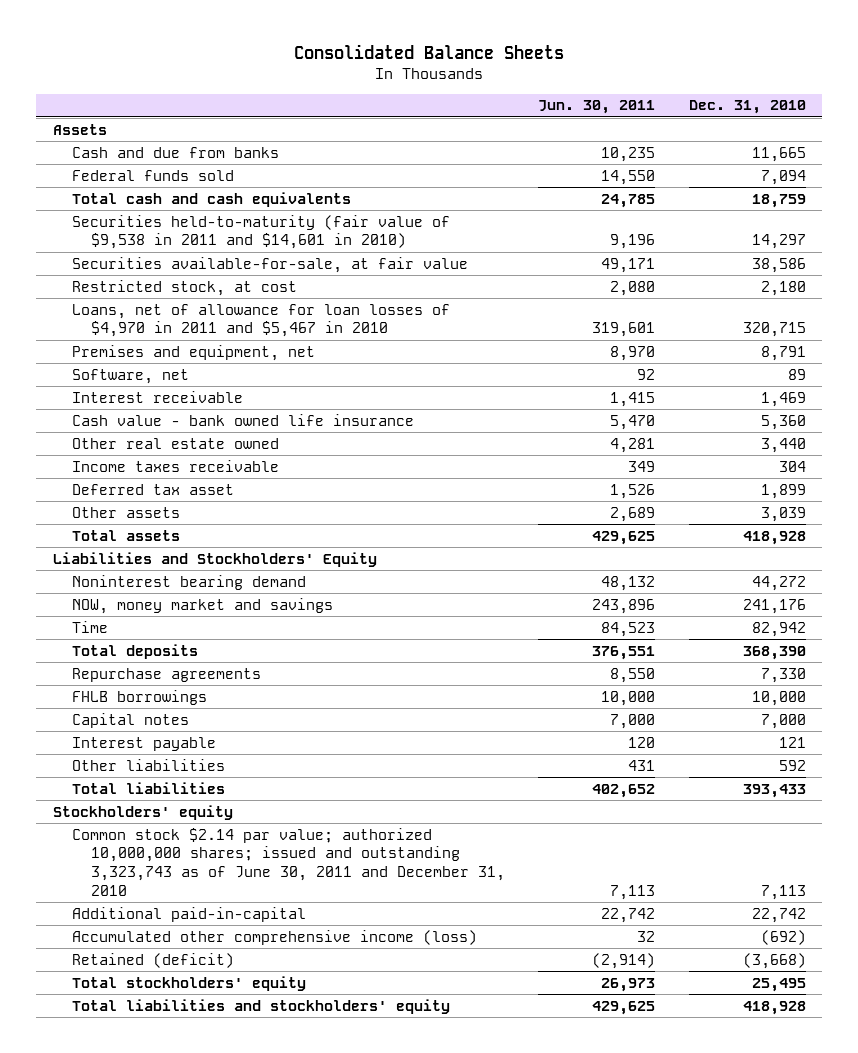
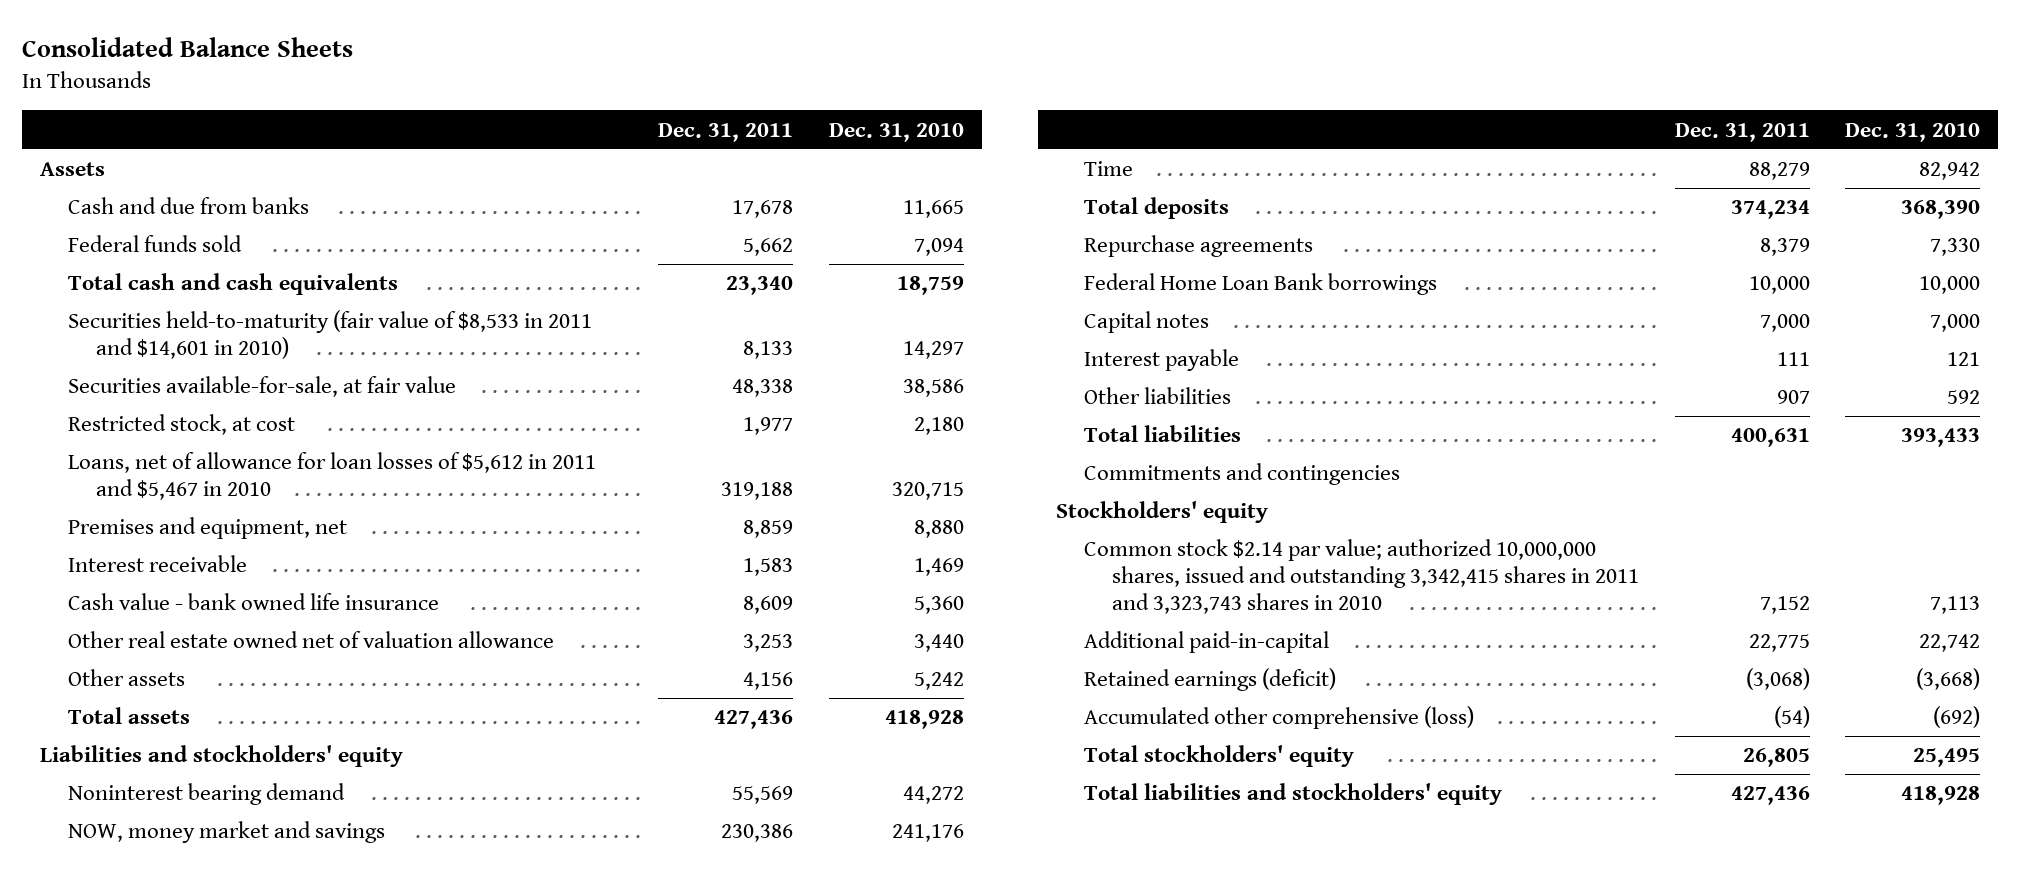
- | Jun. 30, 2011 | Dec. 31, 2010
+ | Dec. 31, 2011 | Dec. 31, 2010
- Securities held-to-maturity (fair value of $9,538 in 2011 and $14,601 in 2010) | 9,196 | 14,297
+ Securities held-to-maturity (fair value of $8,533 in 2011 and $14,601 in 2010) | 8,133 | 14,297
- Loans, net of allowance for loan losses of $4,970 in 2011 and $5,467 in 2010 | 319,601 | 320,715
- Premises and equipment, net | 8,970 | 8,791
- Software, net | 92 | 89
+ Loans, net of allowance for loan losses of $5,612 in 2011 and $5,467 in 2010 | 319,188 | 320,715
+ Premises and equipment, net | 8,859 | 8,880
- Other real estate owned | 4,281 | 3,440
- Income taxes receivable | 349 | 304
- Deferred tax asset | 1,526 | 1,899
- Other assets | 2,689 | 3,039
+ Other real estate owned net of valuation allowance | 3,253 | 3,440
+ Other assets | 4,156 | 5,242
- Liabilities and Stockholders' Equity
+ Liabilities and stockholders' equity
- FHLB borrowings | 10,000 | 10,000
+ Federal Home Loan Bank borrowings | 10,000 | 10,000
+ Commitments and contingencies
- Common stock $2.14 par value; authorized 10,000,000 shares; issued and outstanding 3,323,743 as of June 30, 2011 and December 31, 2010 | 7,113 | 7,113
+ Common stock $2.14 par value; authorized 10,000,000 shares, issued and outstanding 3,342,415 shares in 2011 and 3,323,743 shares in 2010 | 7,152 | 7,113
- Accumulated other comprehensive income (loss) | 32 | (692)
- Retained (deficit) | (2,914) | (3,668)
+ Retained earnings (deficit) | (3,068) | (3,668)
+ Accumulated other comprehensive (loss) | (54) | (692)

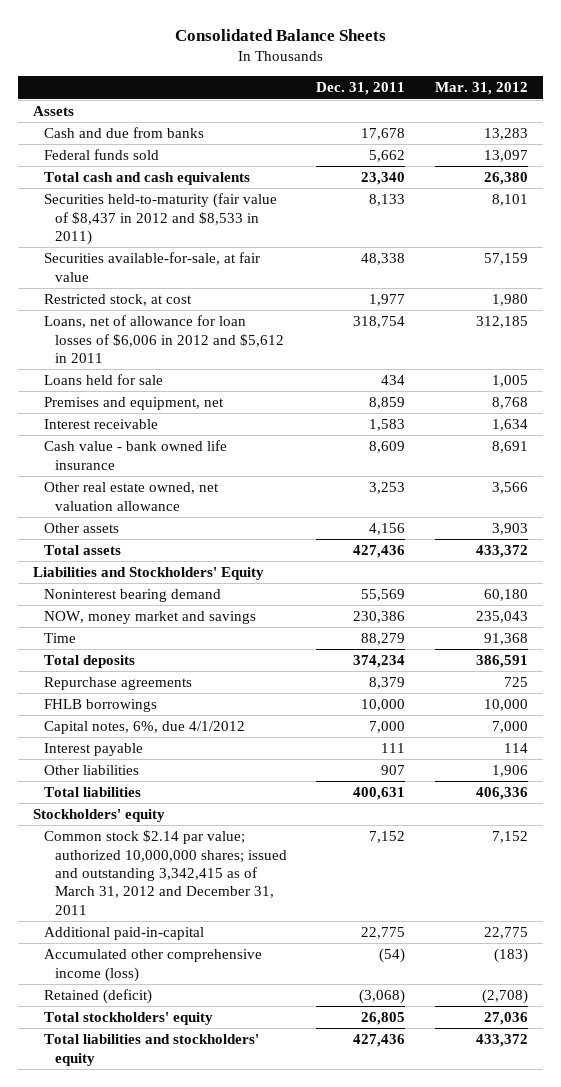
- | Dec. 31, 2011 | Dec. 31, 2010
+ | Dec. 31, 2011 | Mar. 31, 2012
- Securities held-to-maturity (fair value of $8,533 in 2011 and $14,601 in 2010) | 8,133 | 14,297
+ Securities held-to-maturity (fair value of $8,437 in 2012 and $8,533 in 2011) | 8,133 | 8,101
- Loans, net of allowance for loan losses of $5,612 in 2011 and $5,467 in 2010 | 319,188 | 320,715
+ Loans, net of allowance for loan losses of $6,006 in 2012 and $5,612 in 2011 | 318,754 | 312,185
+ Loans held for sale | 434 | 1,005
- Other real estate owned net of valuation allowance | 3,253 | 3,440
+ Other real estate owned, net valuation allowance | 3,253 | 3,566
- Liabilities and stockholders' equity
+ Liabilities and Stockholders' Equity
- Federal Home Loan Bank borrowings | 10,000 | 10,000
- Capital notes | 7,000 | 7,000
+ FHLB borrowings | 10,000 | 10,000
+ Capital notes, 6%, due 4/1/2012 | 7,000 | 7,000
- Commitments and contingencies
- Common stock $2.14 par value; authorized 10,000,000 shares, issued and outstanding 3,342,415 shares in 2011 and 3,323,743 shares in 2010 | 7,152 | 7,113
+ Common stock $2.14 par value; authorized 10,000,000 shares; issued and outstanding 3,342,415 as of March 31, 2012 and December 31, 2011 | 7,152 | 7,152
- Retained earnings (deficit) | (3,068) | (3,668)
- Accumulated other comprehensive (loss) | (54) | (692)
+ Accumulated other comprehensive income (loss) | (54) | (183)
+ Retained (deficit) | (3,068) | (2,708)

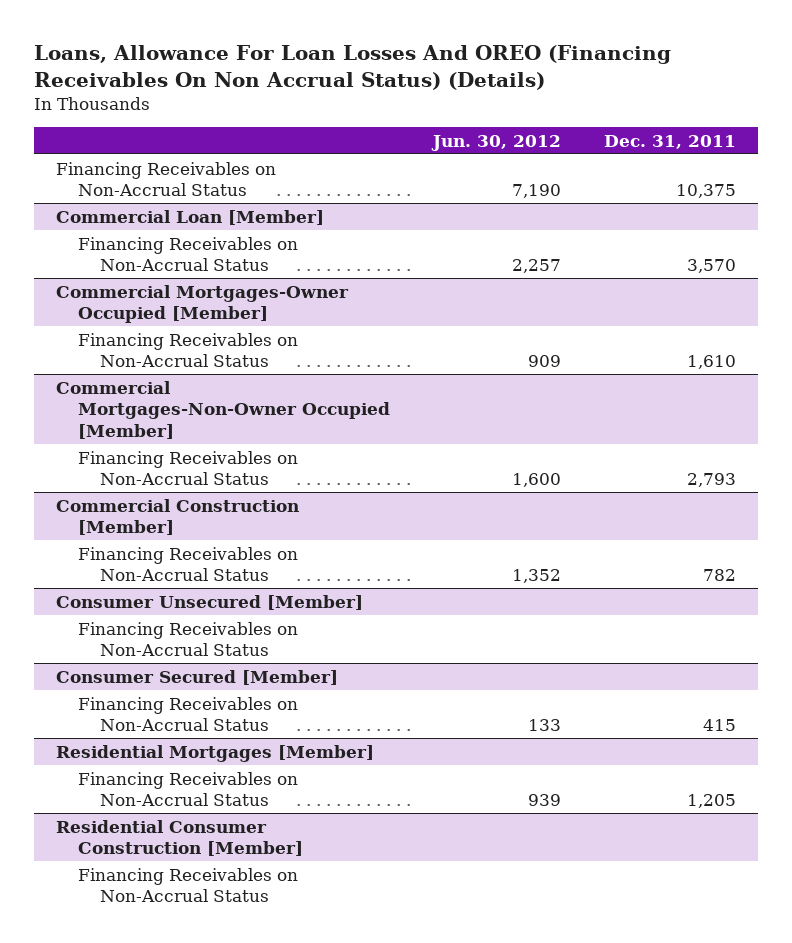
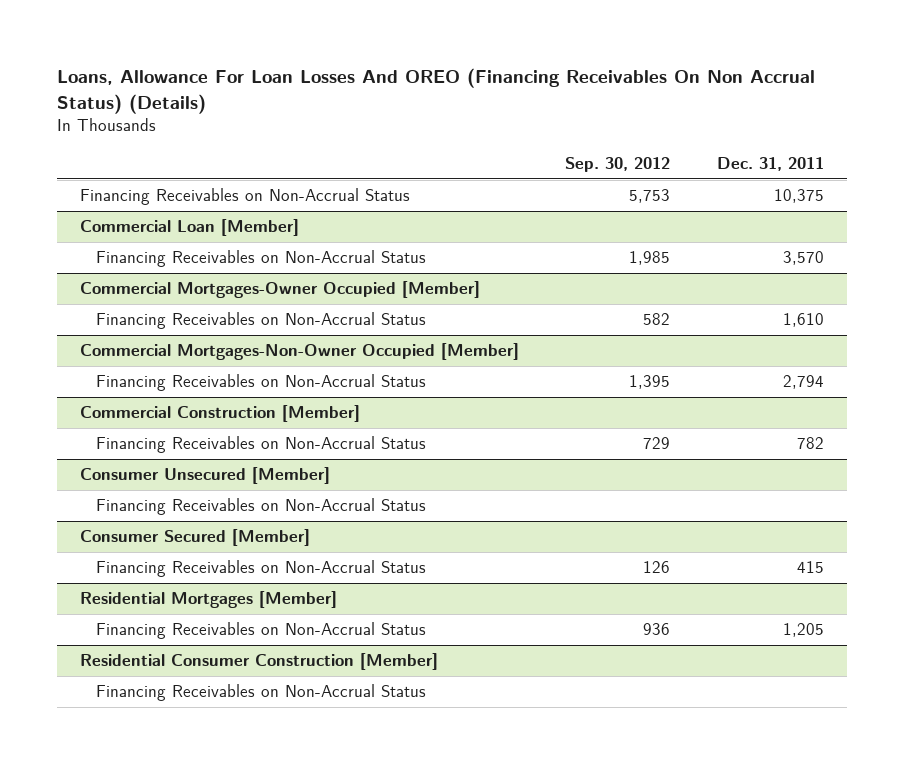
- | Jun. 30, 2012 | Dec. 31, 2011
+ | Sep. 30, 2012 | Dec. 31, 2011
@ Commercial Mortgages-Non-Owner Occupied [Member]
- Financing Receivables on Non-Accrual Status | 1,600 | 2,793
+ Financing Receivables on Non-Accrual Status | 1,395 | 2,794

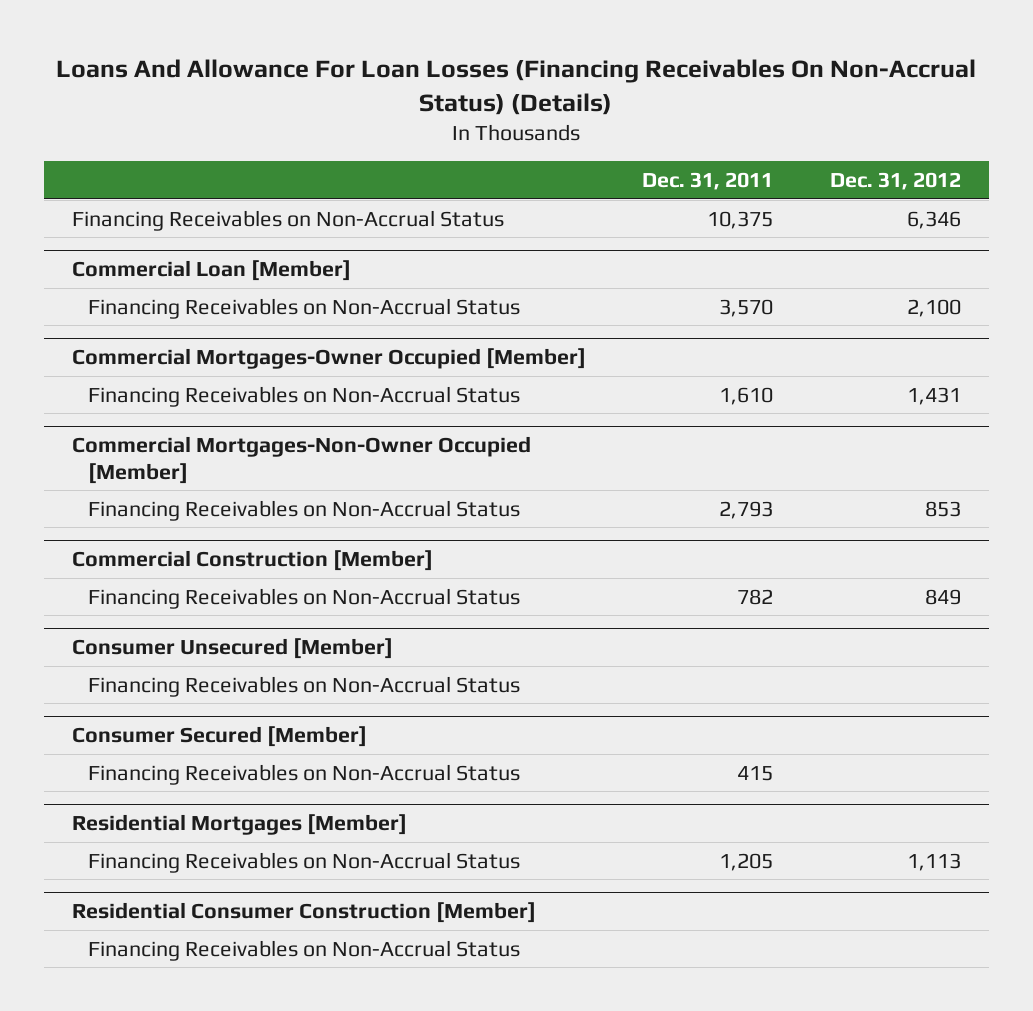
- Loans, Allowance For Loan Losses And OREO (Financing Receivables On Non Accrual Status) (Details)
+ Loans And Allowance For Loan Losses (Financing Receivables On Non-Accrual Status) (Details)
- | Sep. 30, 2012 | Dec. 31, 2011
+ | Dec. 31, 2011 | Dec. 31, 2012
@ Commercial Mortgages-Non-Owner Occupied [Member]
- Financing Receivables on Non-Accrual Status | 1,395 | 2,794
+ Financing Receivables on Non-Accrual Status | 2,793 | 853

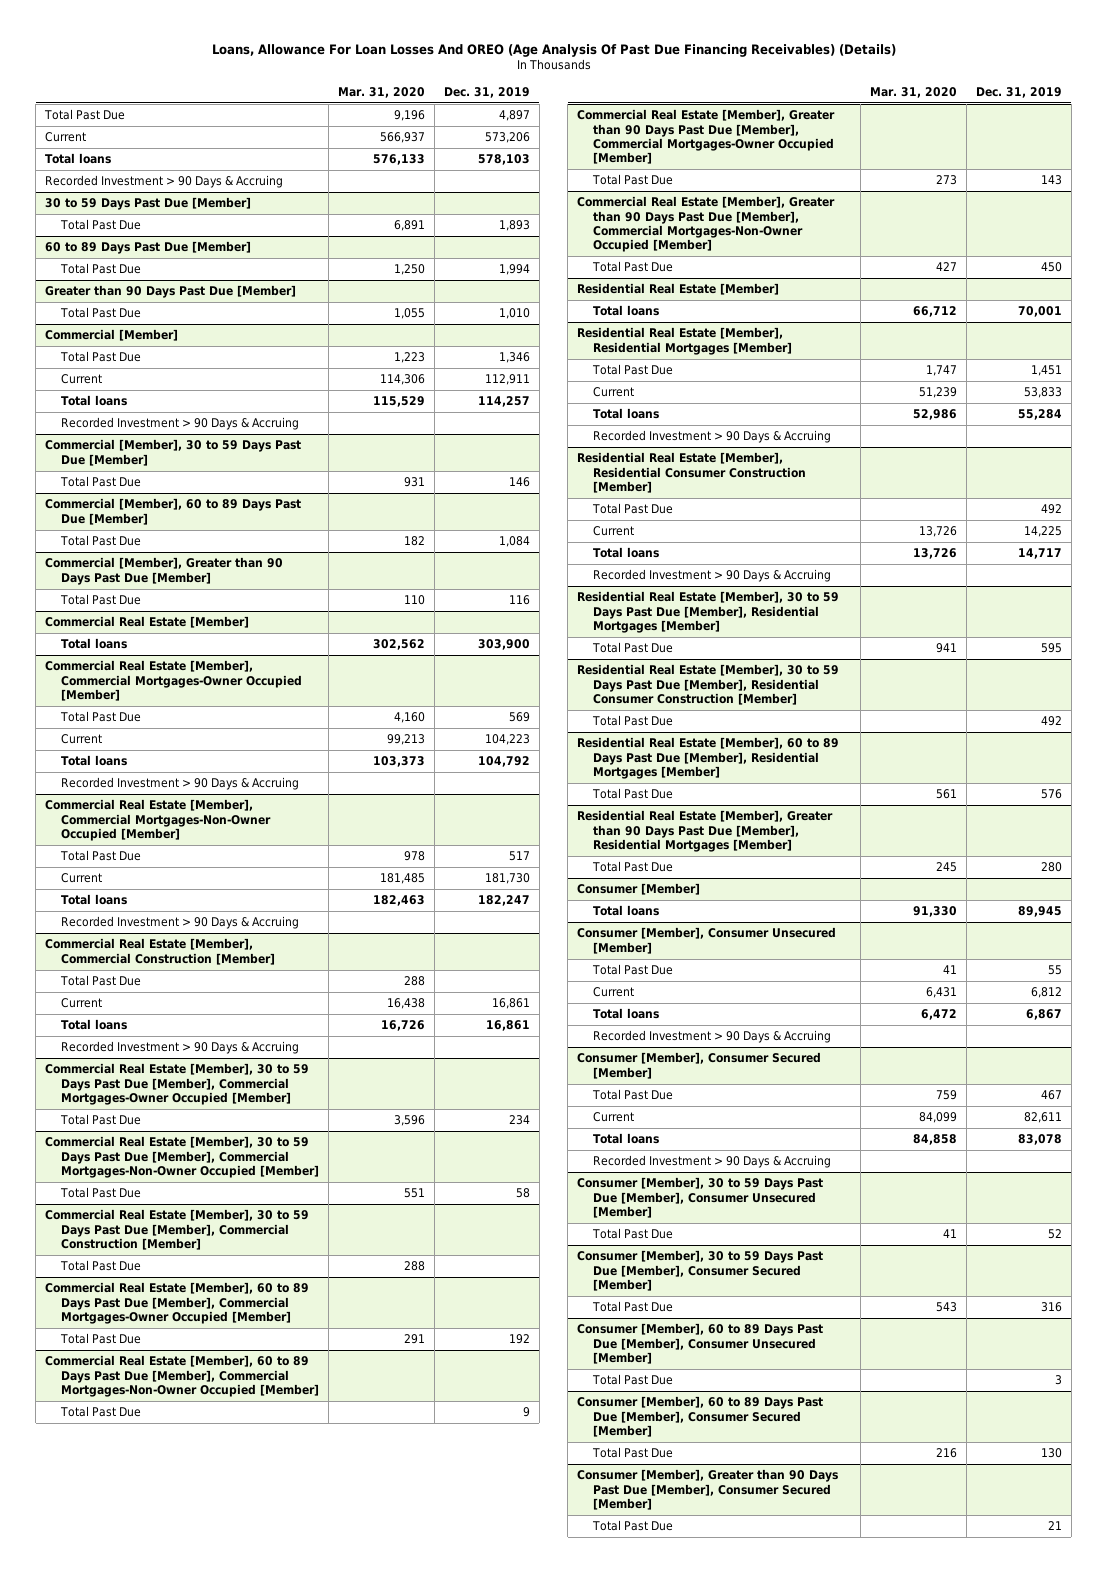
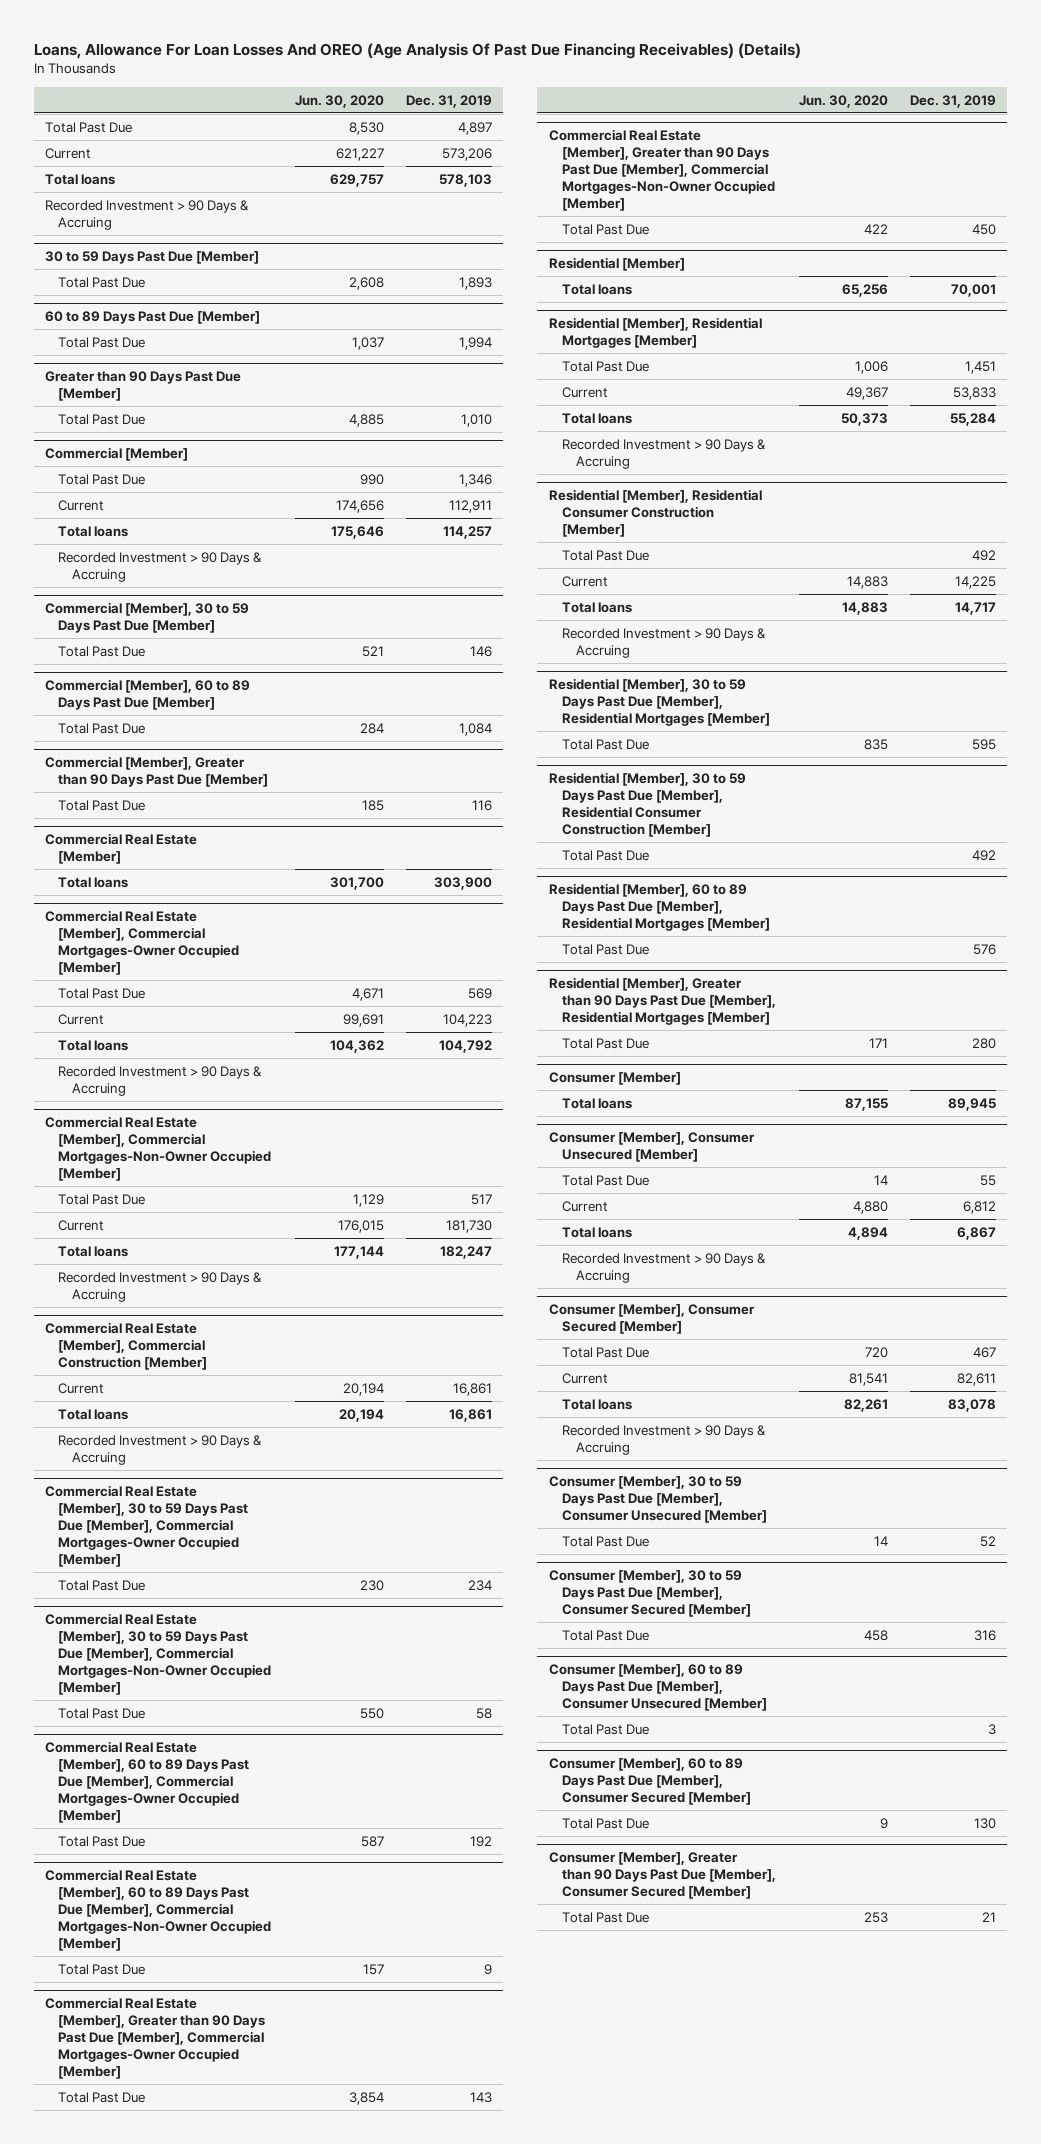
- | Mar. 31, 2020 | Dec. 31, 2019
+ | Jun. 30, 2020 | Dec. 31, 2019
@ Commercial Real Estate [Member], Commercial Construction [Member]
- Total Past Due | 288 |
- Commercial Real Estate [Member], 30 to 59 Days Past Due [Member], Commercial Construction [Member]
- Total Past Due | 288 |
- Residential Real Estate [Member]
+ Residential [Member]
- Residential Real Estate [Member], Residential Mortgages [Member]
+ Residential [Member], Residential Mortgages [Member]
- Residential Real Estate [Member], Residential Consumer Construction [Member]
+ Residential [Member], Residential Consumer Construction [Member]
- Residential Real Estate [Member], 30 to 59 Days Past Due [Member], Residential Mortgages [Member]
+ Residential [Member], 30 to 59 Days Past Due [Member], Residential Mortgages [Member]
- Residential Real Estate [Member], 30 to 59 Days Past Due [Member], Residential Consumer Construction [Member]
+ Residential [Member], 30 to 59 Days Past Due [Member], Residential Consumer Construction [Member]
- Residential Real Estate [Member], 60 to 89 Days Past Due [Member], Residential Mortgages [Member]
+ Residential [Member], 60 to 89 Days Past Due [Member], Residential Mortgages [Member]
- Residential Real Estate [Member], Greater than 90 Days Past Due [Member], Residential Mortgages [Member]
+ Residential [Member], Greater than 90 Days Past Due [Member], Residential Mortgages [Member]

